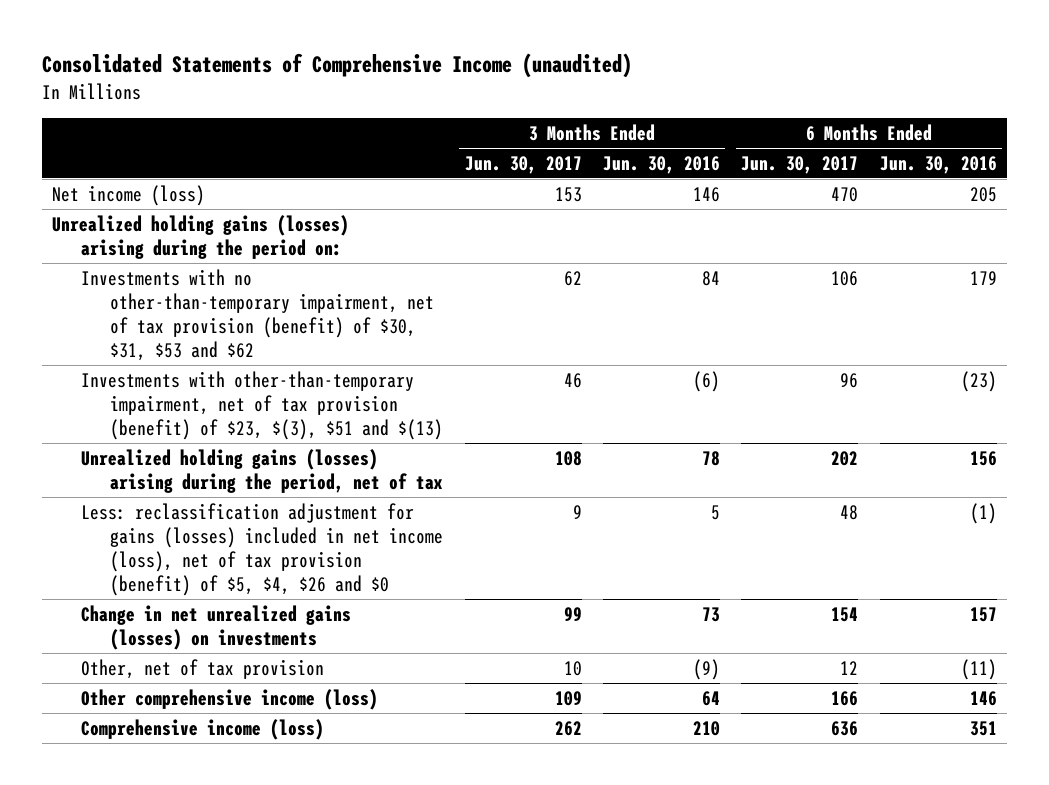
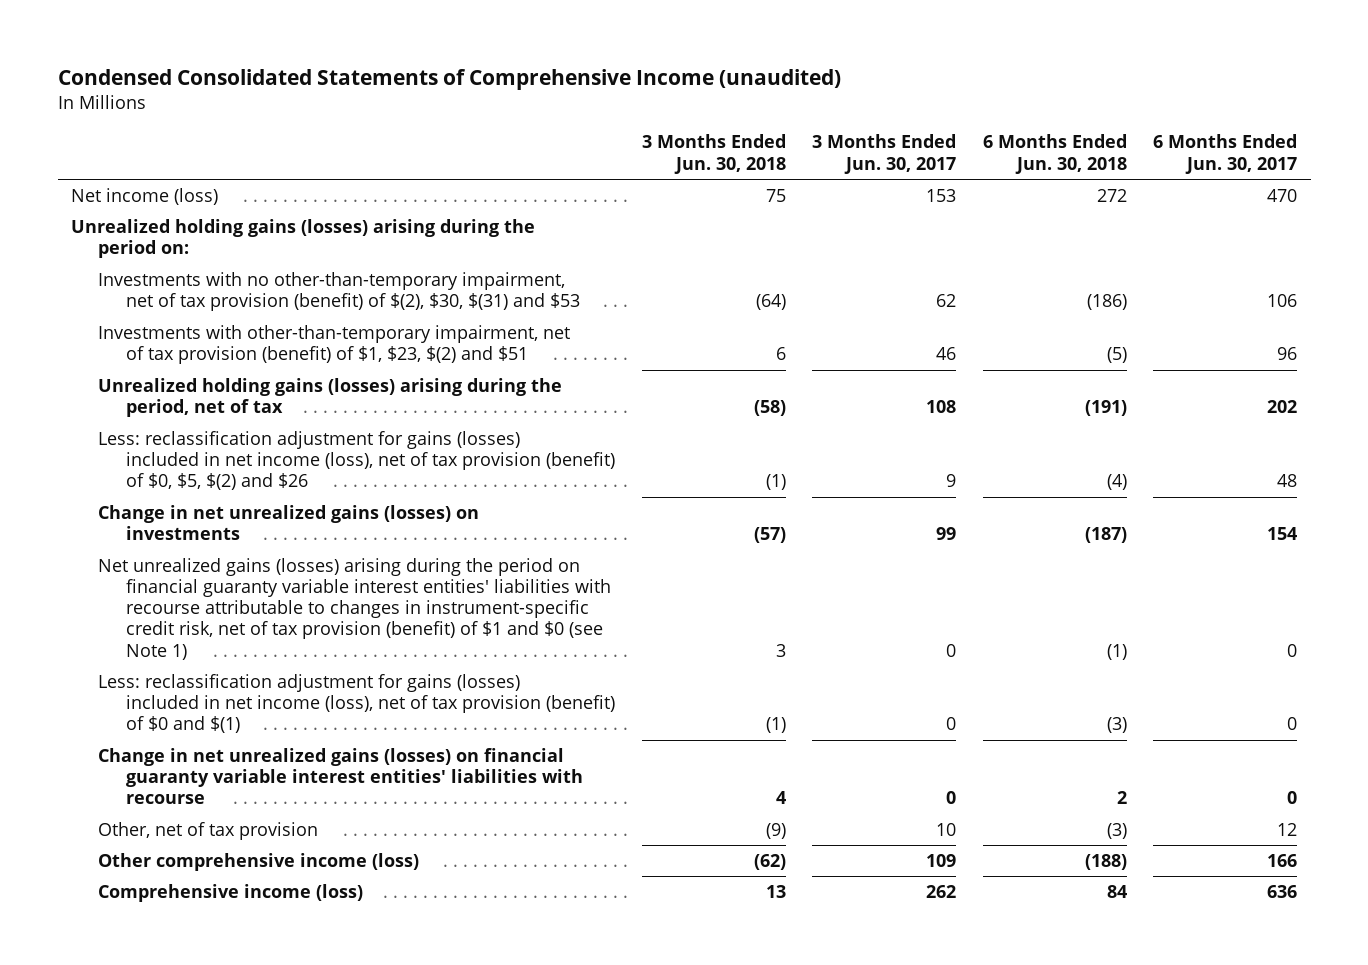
- Consolidated Statements of Comprehensive Income (unaudited)
+ Condensed Consolidated Statements of Comprehensive Income (unaudited)
- | 3 Months Ended Jun. 30, 2017 | 3 Months Ended Jun. 30, 2016 | 6 Months Ended Jun. 30, 2017 | 6 Months Ended Jun. 30, 2016
+ | 3 Months Ended Jun. 30, 2018 | 3 Months Ended Jun. 30, 2017 | 6 Months Ended Jun. 30, 2018 | 6 Months Ended Jun. 30, 2017
- Investments with no other-than-temporary impairment, net of tax provision (benefit) of $30, $31, $53 and $62 | 62 | 84 | 106 | 179
- Investments with other-than-temporary impairment, net of tax provision (benefit) of $23, $(3), $51 and $(13) | 46 | (6) | 96 | (23)
+ Investments with no other-than-temporary impairment, net of tax provision (benefit) of $(2), $30, $(31) and $53 | (64) | 62 | (186) | 106
+ Investments with other-than-temporary impairment, net of tax provision (benefit) of $1, $23, $(2) and $51 | 6 | 46 | (5) | 96
- Less: reclassification adjustment for gains (losses) included in net income (loss), net of tax provision (benefit) of $5, $4, $26 and $0 | 9 | 5 | 48 | (1)
+ Less: reclassification adjustment for gains (losses) included in net income (loss), net of tax provision (benefit) of $0, $5, $(2) and $26 | (1) | 9 | (4) | 48
+ Net unrealized gains (losses) arising during the period on financial guaranty variable interest entities' liabilities with recourse attributable to changes in instrument-specific credit risk, net of tax provision (benefit) of $1 and $0 (see Note 1) | 3 | 0 | (1) | 0
+ Less: reclassification adjustment for gains (losses) included in net income (loss), net of tax provision (benefit) of $0 and $(1) | (1) | 0 | (3) | 0
+ Change in net unrealized gains (losses) on financial guaranty variable interest entities' liabilities with recourse | 4 | 0 | 2 | 0

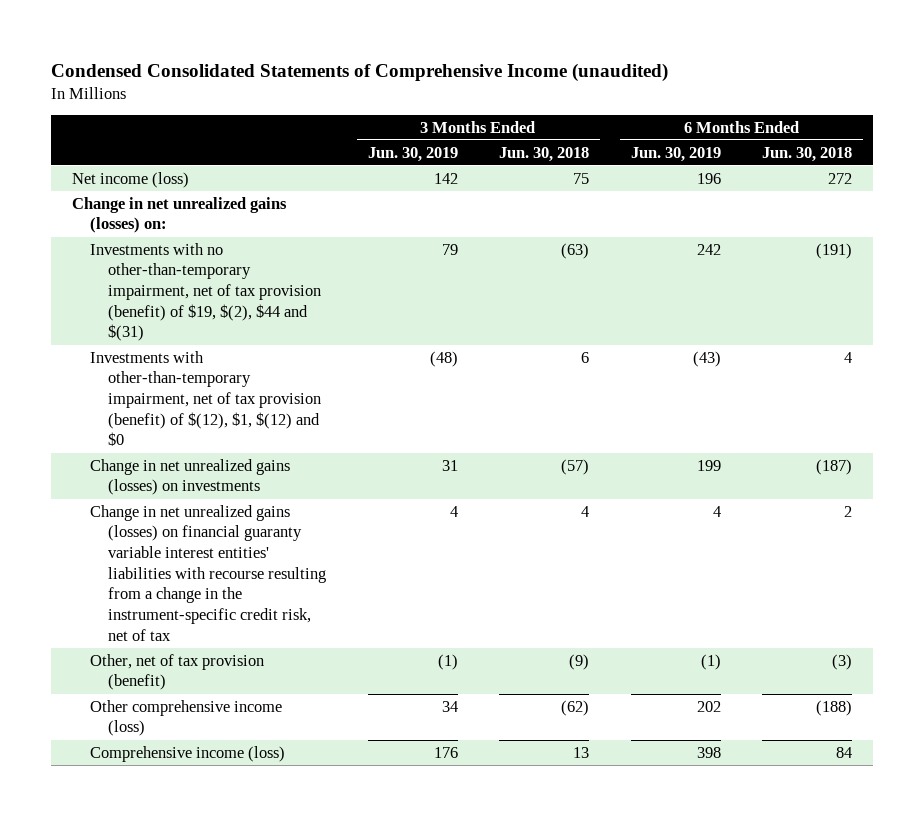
- | 3 Months Ended Jun. 30, 2018 | 3 Months Ended Jun. 30, 2017 | 6 Months Ended Jun. 30, 2018 | 6 Months Ended Jun. 30, 2017
+ | 3 Months Ended Jun. 30, 2019 | 3 Months Ended Jun. 30, 2018 | 6 Months Ended Jun. 30, 2019 | 6 Months Ended Jun. 30, 2018
- Unrealized holding gains (losses) arising during the period on:
- Investments with no other-than-temporary impairment, net of tax provision (benefit) of $(2), $30, $(31) and $53 | (64) | 62 | (186) | 106
- Investments with other-than-temporary impairment, net of tax provision (benefit) of $1, $23, $(2) and $51 | 6 | 46 | (5) | 96
- Unrealized holding gains (losses) arising during the period, net of tax | (58) | 108 | (191) | 202
- Less: reclassification adjustment for gains (losses) included in net income (loss), net of tax provision (benefit) of $0, $5, $(2) and $26 | (1) | 9 | (4) | 48
+ Change in net unrealized gains (losses) on:
+ Investments with no other-than-temporary impairment, net of tax provision (benefit) of $19, $(2), $44 and $(31) | 79 | (63) | 242 | (191)
+ Investments with other-than-temporary impairment, net of tax provision (benefit) of $(12), $1, $(12) and $0 | (48) | 6 | (43) | 4
- Net unrealized gains (losses) arising during the period on financial guaranty variable interest entities' liabilities with recourse attributable to changes in instrument-specific credit risk, net of tax provision (benefit) of $1 and $0 (see Note 1) | 3 | 0 | (1) | 0
- Less: reclassification adjustment for gains (losses) included in net income (loss), net of tax provision (benefit) of $0 and $(1) | (1) | 0 | (3) | 0
- Change in net unrealized gains (losses) on financial guaranty variable interest entities' liabilities with recourse | 4 | 0 | 2 | 0
- Other, net of tax provision | (9) | 10 | (3) | 12
+ Change in net unrealized gains (losses) on financial guaranty variable interest entities' liabilities with recourse resulting from a change in the instrument-specific credit risk, net of tax | 4 | 4 | 4 | 2
+ Other, net of tax provision (benefit) | (1) | (9) | (1) | (3)

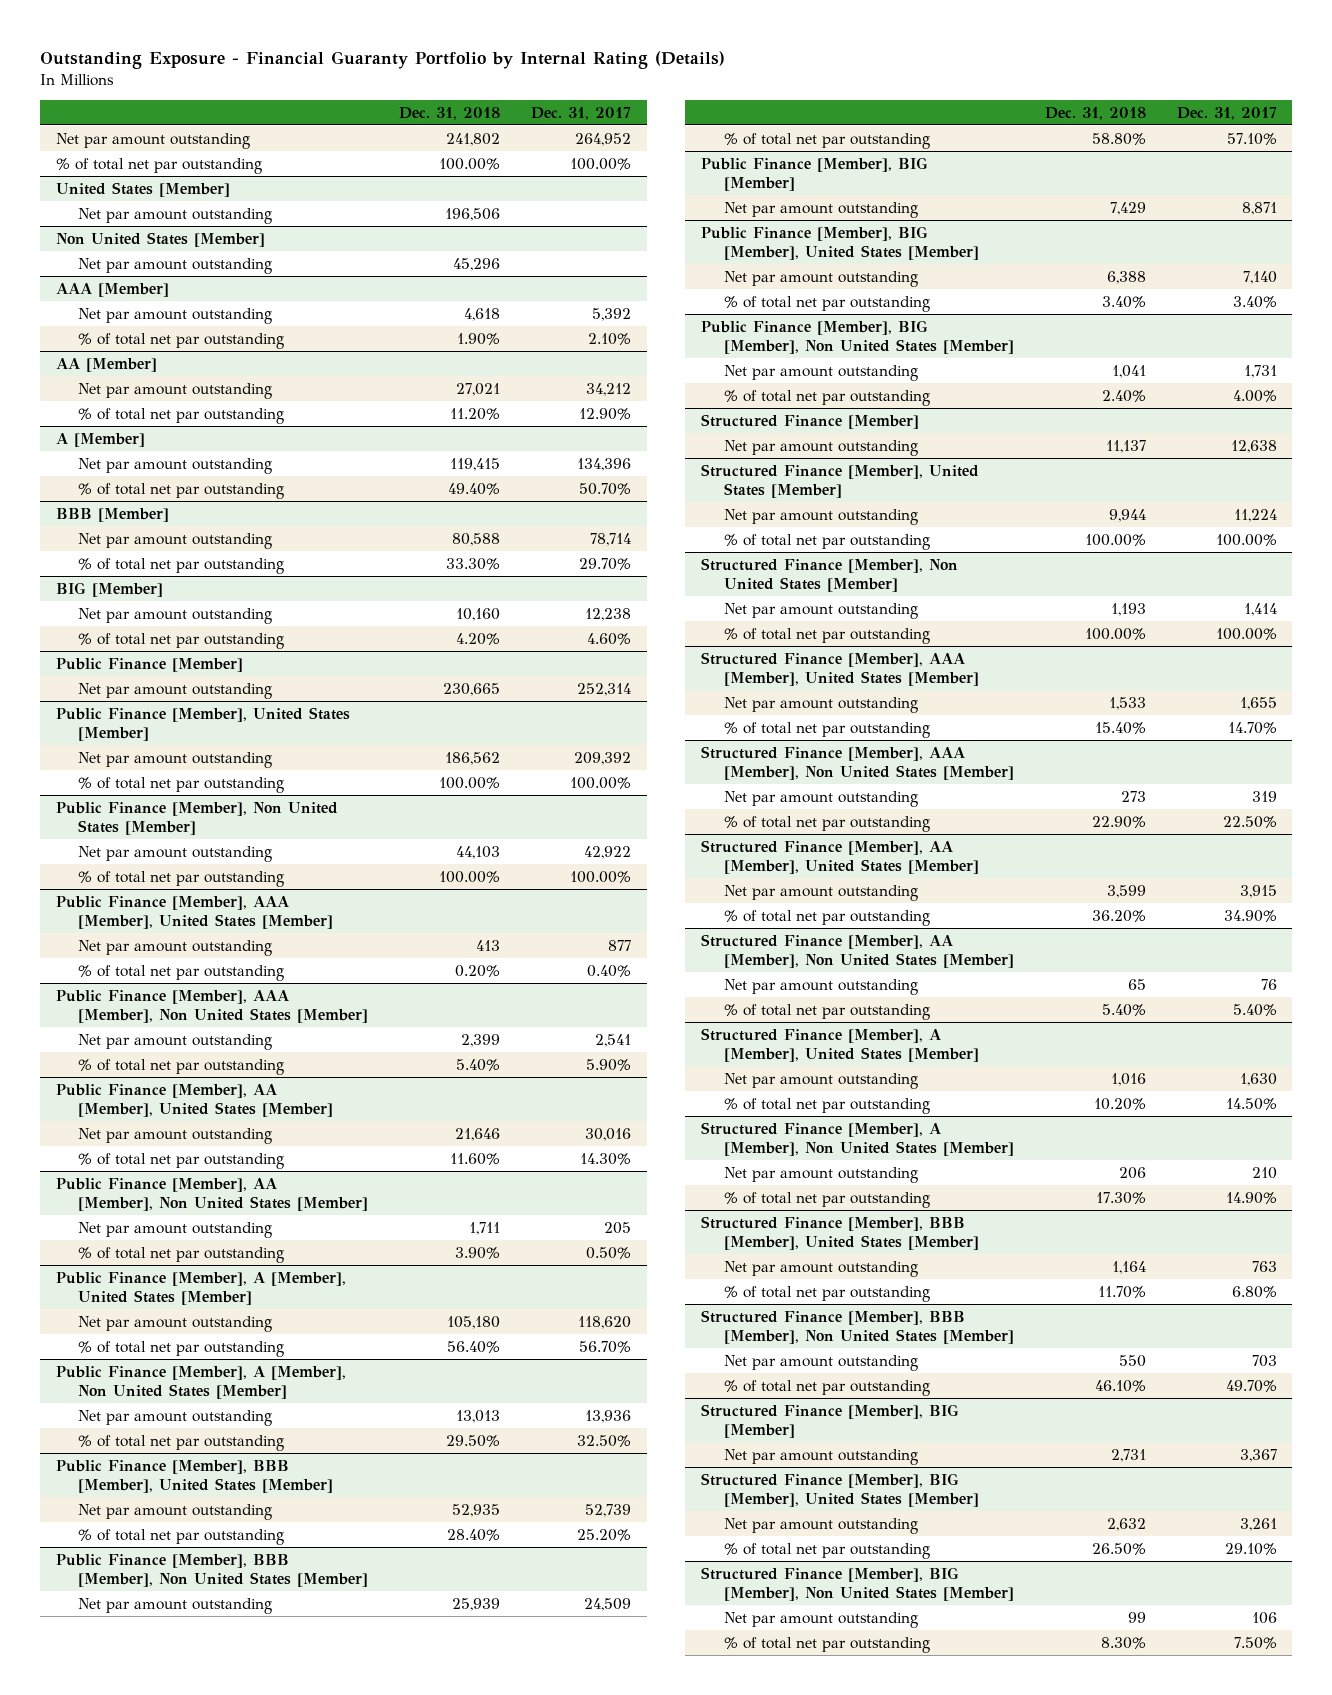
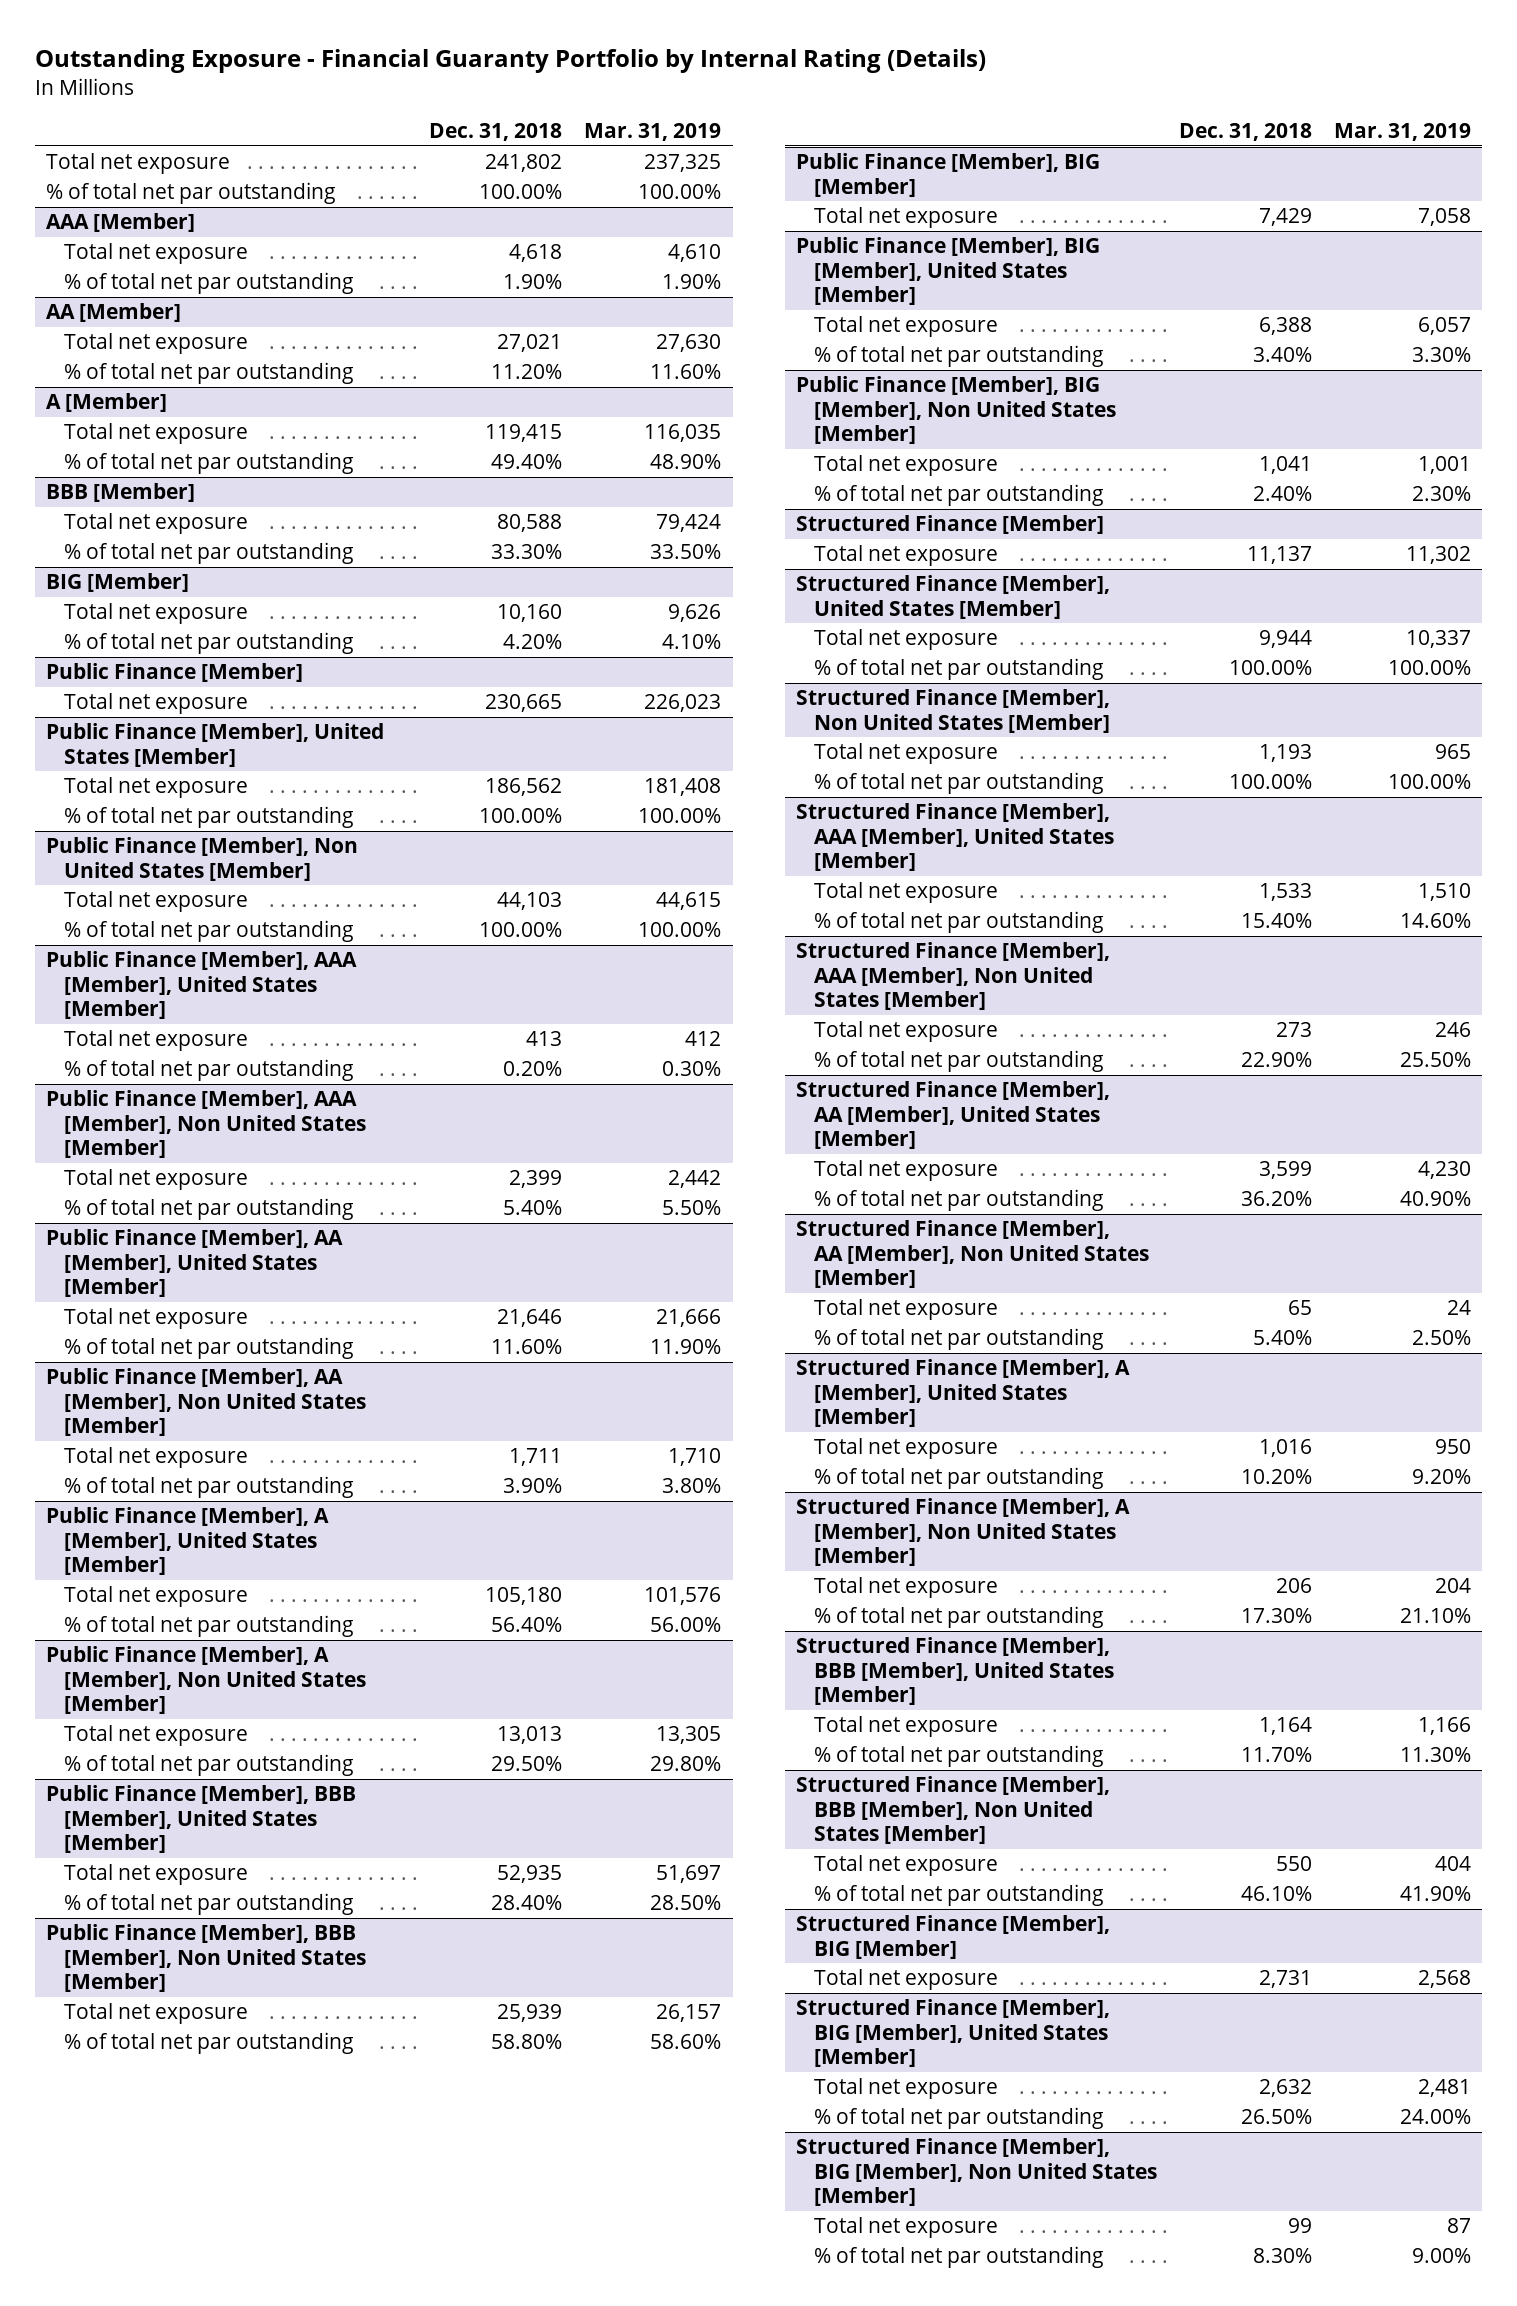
- | Dec. 31, 2018 | Dec. 31, 2017
+ | Dec. 31, 2018 | Mar. 31, 2019
- Net par amount outstanding | 241,802 | 264,952
+ Total net exposure | 241,802 | 237,325
- United States [Member]
- Net par amount outstanding | 196,506 |
- Non United States [Member]
- Net par amount outstanding | 45,296 |
@ AAA [Member]
- Net par amount outstanding | 4,618 | 5,392
+ Total net exposure | 4,618 | 4,610
@ AA [Member]
- Net par amount outstanding | 27,021 | 34,212
+ Total net exposure | 27,021 | 27,630
@ A [Member]
- Net par amount outstanding | 119,415 | 134,396
+ Total net exposure | 119,415 | 116,035
@ BBB [Member]
- Net par amount outstanding | 80,588 | 78,714
+ Total net exposure | 80,588 | 79,424
@ BIG [Member]
- Net par amount outstanding | 10,160 | 12,238
+ Total net exposure | 10,160 | 9,626
@ Public Finance [Member]
- Net par amount outstanding | 230,665 | 252,314
+ Total net exposure | 230,665 | 226,023
@ Public Finance [Member], United States [Member]
- Net par amount outstanding | 186,562 | 209,392
+ Total net exposure | 186,562 | 181,408
@ Public Finance [Member], Non United States [Member]
- Net par amount outstanding | 44,103 | 42,922
+ Total net exposure | 44,103 | 44,615
@ Public Finance [Member], AAA [Member], United States [Member]
- Net par amount outstanding | 413 | 877
+ Total net exposure | 413 | 412
@ Public Finance [Member], AAA [Member], Non United States [Member]
- Net par amount outstanding | 2,399 | 2,541
+ Total net exposure | 2,399 | 2,442
@ Public Finance [Member], AA [Member], United States [Member]
- Net par amount outstanding | 21,646 | 30,016
+ Total net exposure | 21,646 | 21,666
@ Public Finance [Member], AA [Member], Non United States [Member]
- Net par amount outstanding | 1,711 | 205
+ Total net exposure | 1,711 | 1,710
@ Public Finance [Member], A [Member], United States [Member]
- Net par amount outstanding | 105,180 | 118,620
+ Total net exposure | 105,180 | 101,576
@ Public Finance [Member], A [Member], Non United States [Member]
- Net par amount outstanding | 13,013 | 13,936
+ Total net exposure | 13,013 | 13,305
@ Public Finance [Member], BBB [Member], United States [Member]
- Net par amount outstanding | 52,935 | 52,739
+ Total net exposure | 52,935 | 51,697
@ Public Finance [Member], BBB [Member], Non United States [Member]
- Net par amount outstanding | 25,939 | 24,509
+ Total net exposure | 25,939 | 26,157
@ Public Finance [Member], BIG [Member]
- Net par amount outstanding | 7,429 | 8,871
+ Total net exposure | 7,429 | 7,058
@ Public Finance [Member], BIG [Member], United States [Member]
- Net par amount outstanding | 6,388 | 7,140
+ Total net exposure | 6,388 | 6,057
@ Public Finance [Member], BIG [Member], Non United States [Member]
- Net par amount outstanding | 1,041 | 1,731
+ Total net exposure | 1,041 | 1,001
@ Structured Finance [Member]
- Net par amount outstanding | 11,137 | 12,638
+ Total net exposure | 11,137 | 11,302
@ Structured Finance [Member], United States [Member]
- Net par amount outstanding | 9,944 | 11,224
+ Total net exposure | 9,944 | 10,337
@ Structured Finance [Member], Non United States [Member]
- Net par amount outstanding | 1,193 | 1,414
+ Total net exposure | 1,193 | 965
@ Structured Finance [Member], AAA [Member], United States [Member]
- Net par amount outstanding | 1,533 | 1,655
+ Total net exposure | 1,533 | 1,510
@ Structured Finance [Member], AAA [Member], Non United States [Member]
- Net par amount outstanding | 273 | 319
+ Total net exposure | 273 | 246
@ Structured Finance [Member], AA [Member], United States [Member]
- Net par amount outstanding | 3,599 | 3,915
+ Total net exposure | 3,599 | 4,230
@ Structured Finance [Member], AA [Member], Non United States [Member]
- Net par amount outstanding | 65 | 76
+ Total net exposure | 65 | 24
@ Structured Finance [Member], A [Member], United States [Member]
- Net par amount outstanding | 1,016 | 1,630
+ Total net exposure | 1,016 | 950
@ Structured Finance [Member], A [Member], Non United States [Member]
- Net par amount outstanding | 206 | 210
+ Total net exposure | 206 | 204
@ Structured Finance [Member], BBB [Member], United States [Member]
- Net par amount outstanding | 1,164 | 763
+ Total net exposure | 1,164 | 1,166
@ Structured Finance [Member], BBB [Member], Non United States [Member]
- Net par amount outstanding | 550 | 703
+ Total net exposure | 550 | 404
@ Structured Finance [Member], BIG [Member]
- Net par amount outstanding | 2,731 | 3,367
+ Total net exposure | 2,731 | 2,568
@ Structured Finance [Member], BIG [Member], United States [Member]
- Net par amount outstanding | 2,632 | 3,261
+ Total net exposure | 2,632 | 2,481
@ Structured Finance [Member], BIG [Member], Non United States [Member]
- Net par amount outstanding | 99 | 106
+ Total net exposure | 99 | 87

